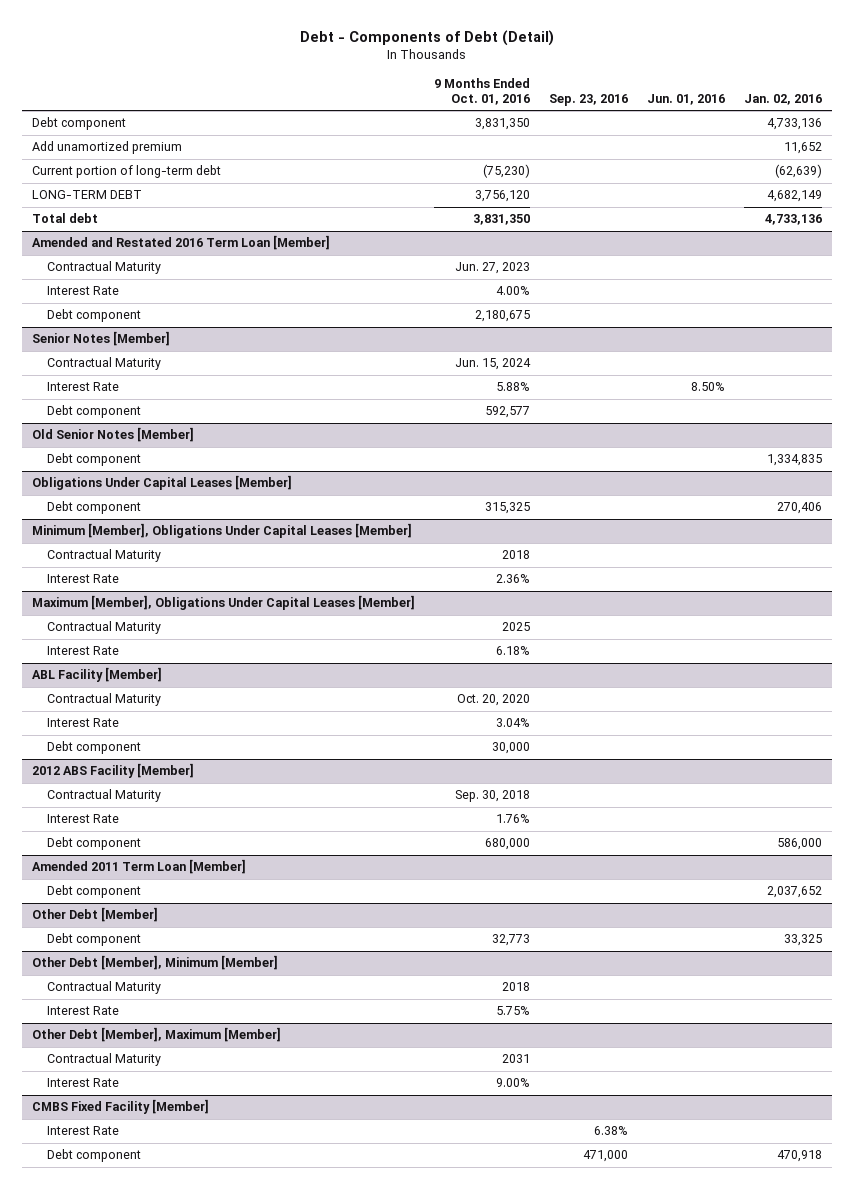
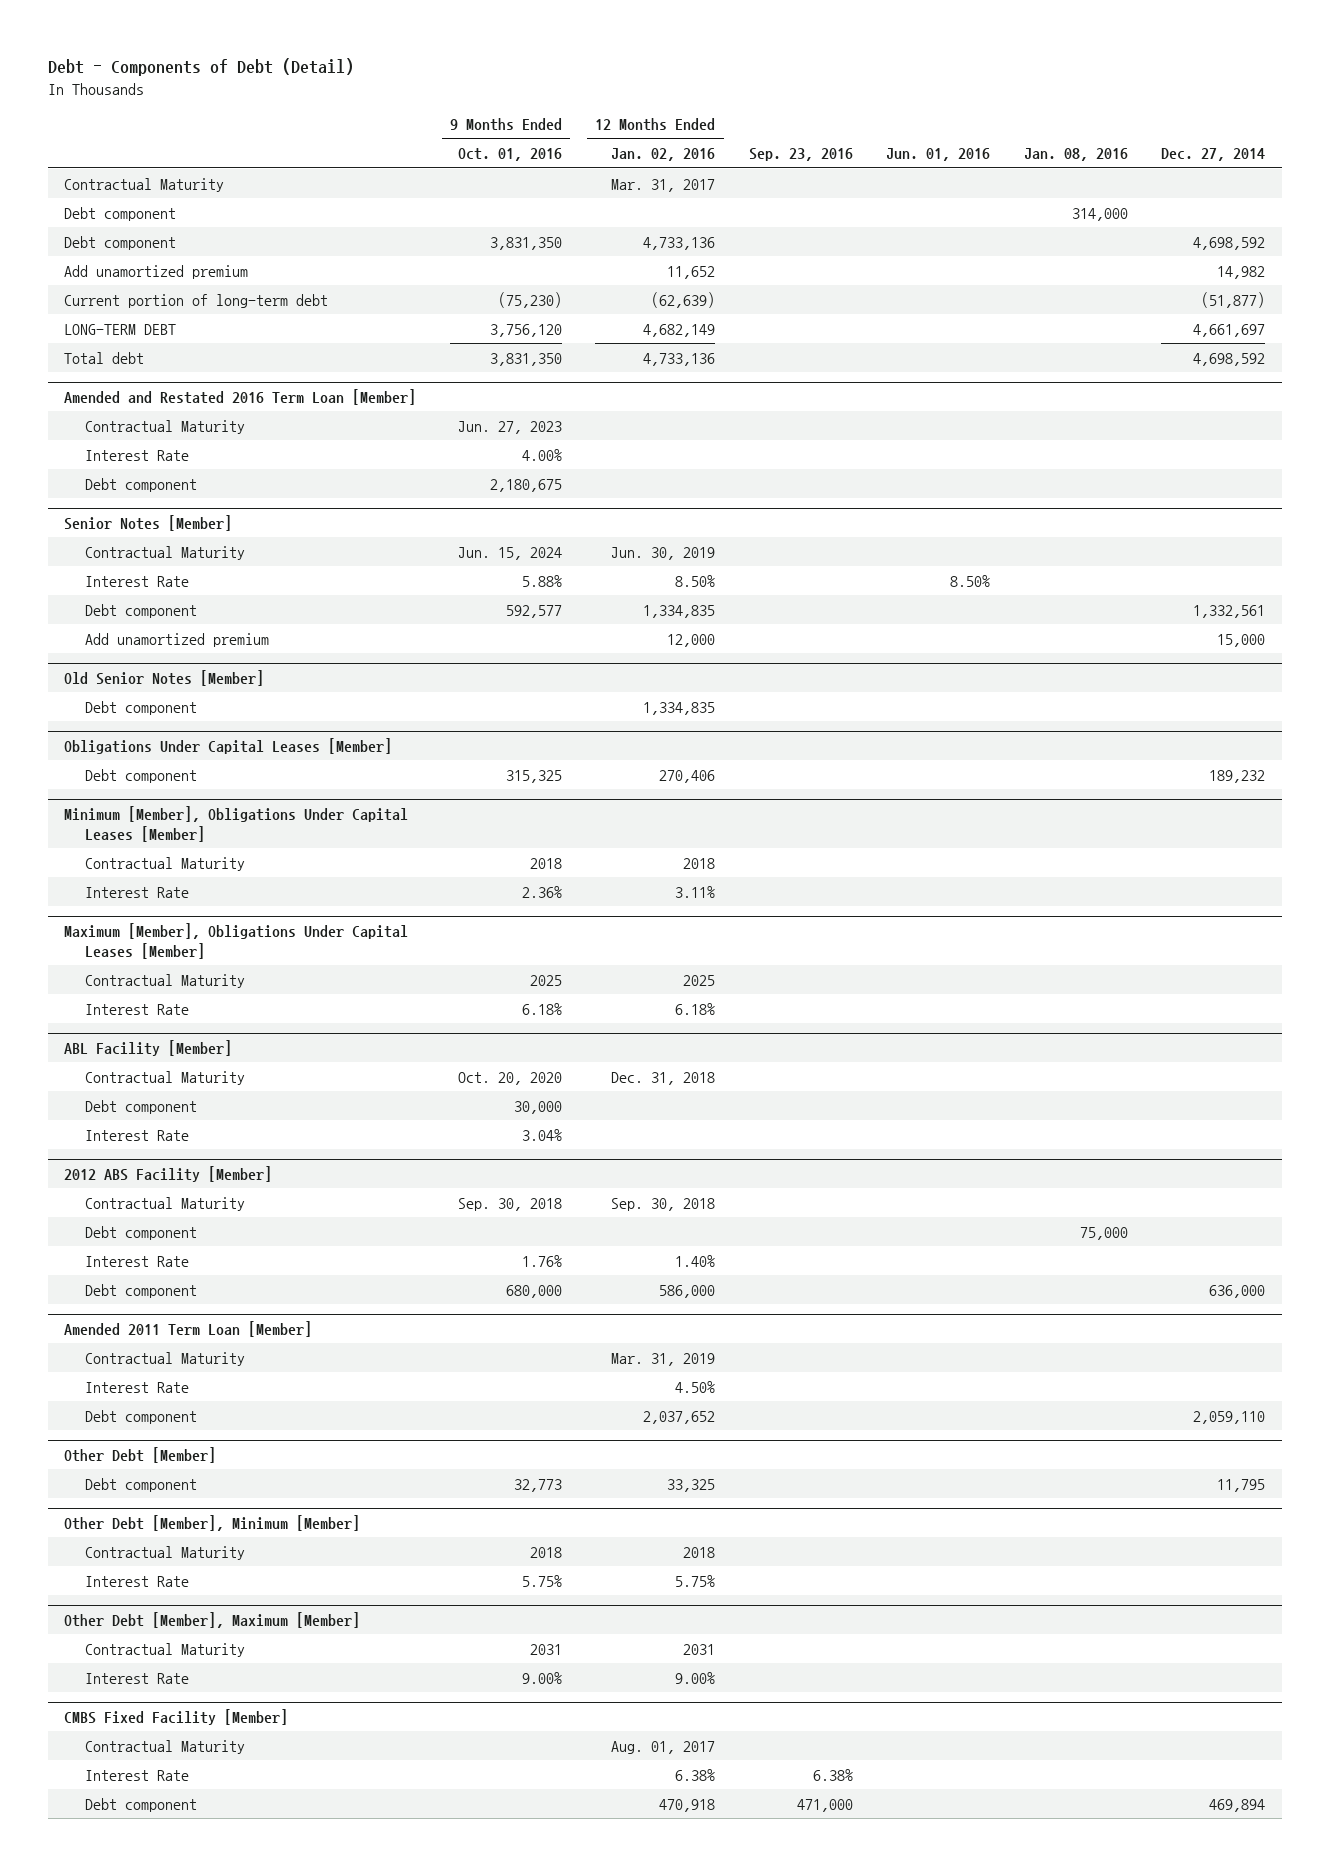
- | 9 Months Ended Oct. 01, 2016 | Sep. 23, 2016 | Jun. 01, 2016 | Jan. 02, 2016
+ | 9 Months Ended Oct. 01, 2016 | 12 Months Ended Jan. 02, 2016 | Sep. 23, 2016 | Jun. 01, 2016 | Jan. 08, 2016 | Dec. 27, 2014
+ Contractual Maturity | | Mar. 31, 2017 | | | |
+ Debt component | | | | | 314,000 |
@ Senior Notes [Member]
+ Add unamortized premium | | 12,000 | | | | 15,000
@ ABL Facility [Member]
moved down: Interest Rate | 3.04% | | | | |
@ 2012 ABS Facility [Member]
+ Debt component | | | | | 75,000 |
@ Amended 2011 Term Loan [Member]
+ Contractual Maturity | | Mar. 31, 2019 | | | |
+ Interest Rate | | 4.50% | | | |
@ CMBS Fixed Facility [Member]
+ Contractual Maturity | | Aug. 01, 2017 | | | |

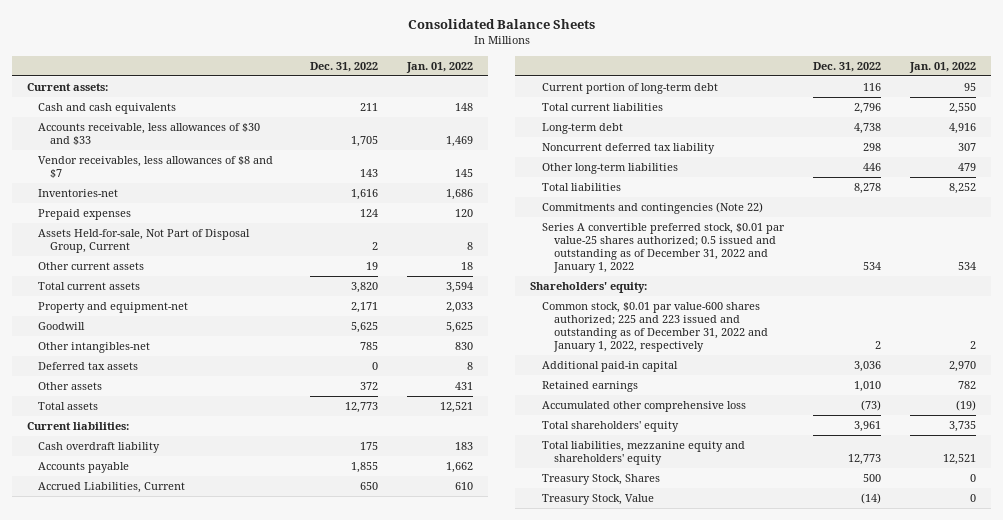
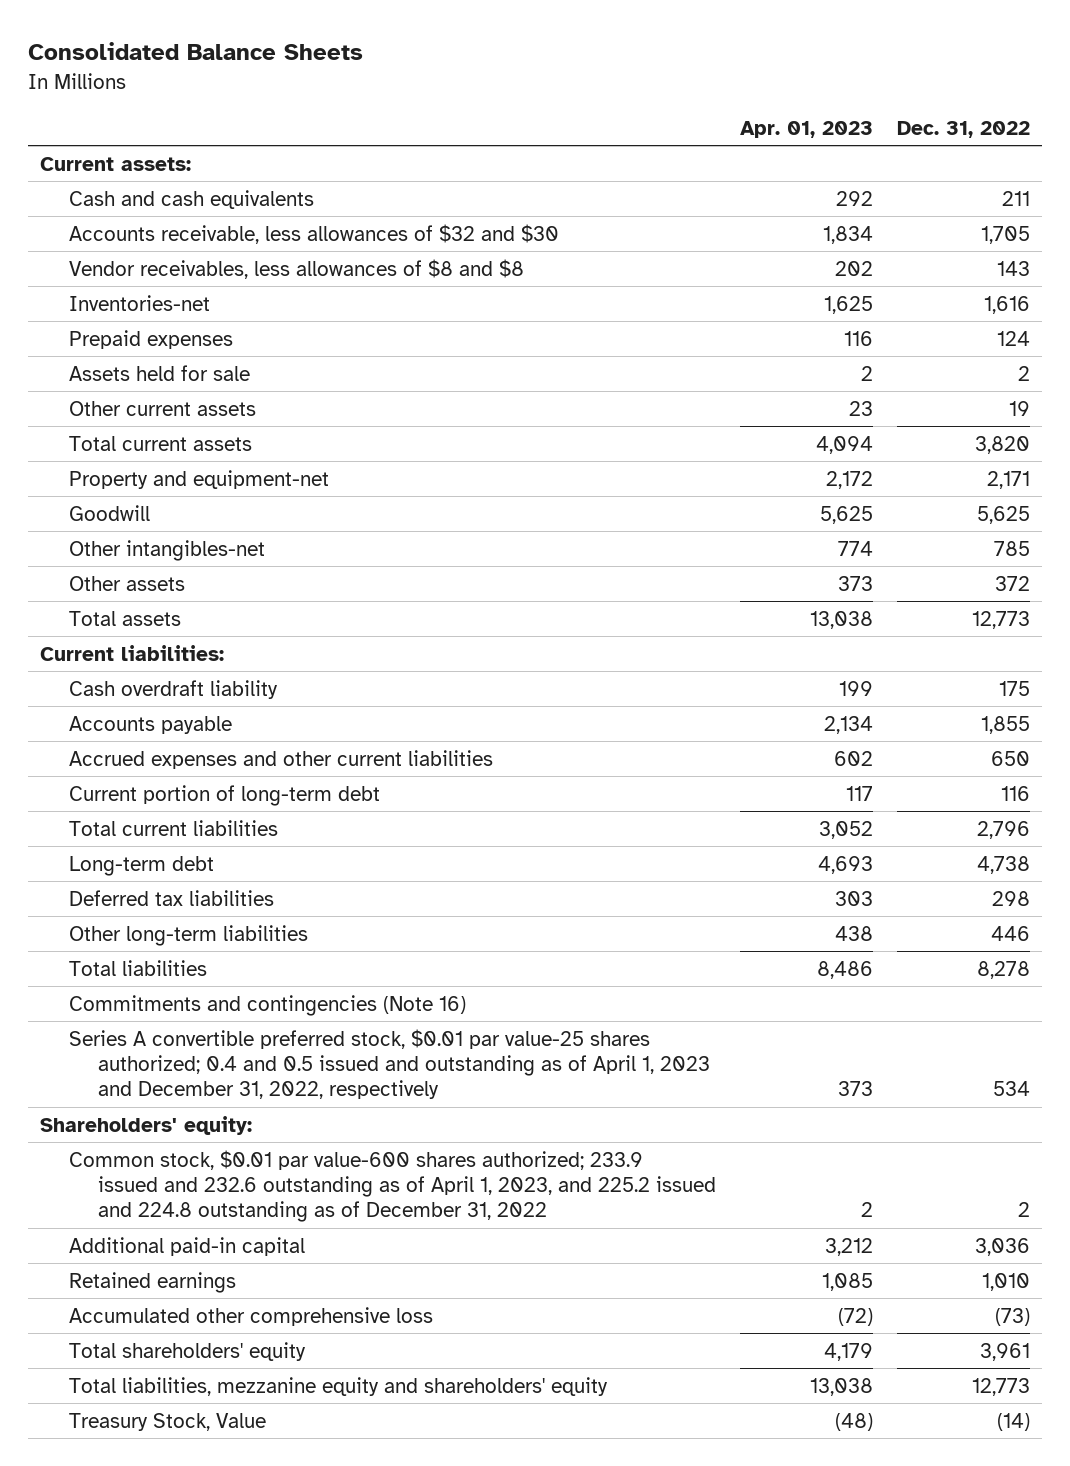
- | Dec. 31, 2022 | Jan. 01, 2022
+ | Apr. 01, 2023 | Dec. 31, 2022
- Accounts receivable, less allowances of $30 and $33 | 1,705 | 1,469
- Vendor receivables, less allowances of $8 and $7 | 143 | 145
+ Accounts receivable, less allowances of $32 and $30 | 1,834 | 1,705
+ Vendor receivables, less allowances of $8 and $8 | 202 | 143
- Assets Held-for-sale, Not Part of Disposal Group, Current | 2 | 8
+ Assets held for sale | 2 | 2
- Deferred tax assets | 0 | 8
- Accrued Liabilities, Current | 650 | 610
+ Accrued expenses and other current liabilities | 602 | 650
- Noncurrent deferred tax liability | 298 | 307
+ Deferred tax liabilities | 303 | 298
- Commitments and contingencies (Note 22)
- Series A convertible preferred stock, $0.01 par value-25 shares authorized; 0.5 issued and outstanding as of December 31, 2022 and January 1, 2022 | 534 | 534
+ Commitments and contingencies (Note 16)
+ Series A convertible preferred stock, $0.01 par value-25 shares authorized; 0.4 and 0.5 issued and outstanding as of April 1, 2023 and December 31, 2022, respectively | 373 | 534
- Common stock, $0.01 par value-600 shares authorized; 225 and 223 issued and outstanding as of December 31, 2022 and January 1, 2022, respectively | 2 | 2
+ Common stock, $0.01 par value-600 shares authorized; 233.9 issued and 232.6 outstanding as of April 1, 2023, and 225.2 issued and 224.8 outstanding as of December 31, 2022 | 2 | 2
- Treasury Stock, Shares | 500 | 0

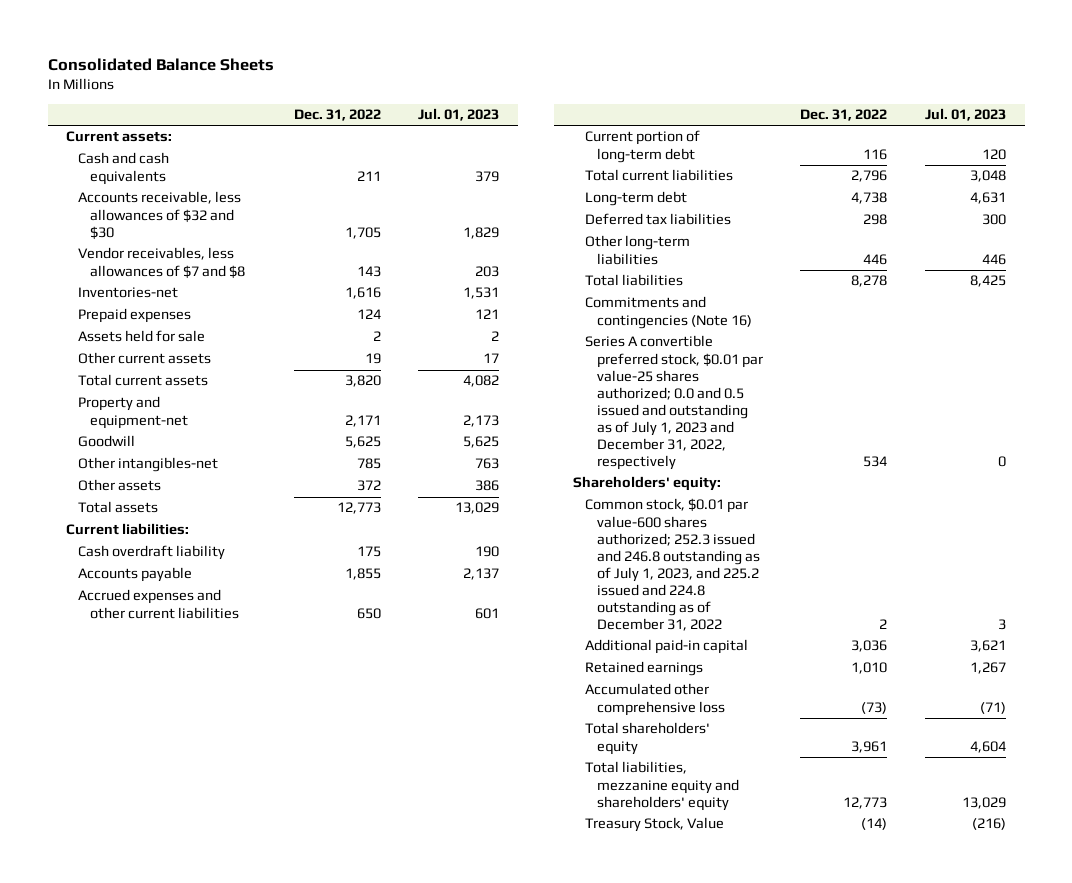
- | Apr. 01, 2023 | Dec. 31, 2022
+ | Dec. 31, 2022 | Jul. 01, 2023
- Vendor receivables, less allowances of $8 and $8 | 202 | 143
+ Vendor receivables, less allowances of $7 and $8 | 143 | 203
- Series A convertible preferred stock, $0.01 par value-25 shares authorized; 0.4 and 0.5 issued and outstanding as of April 1, 2023 and December 31, 2022, respectively | 373 | 534
+ Series A convertible preferred stock, $0.01 par value-25 shares authorized; 0.0 and 0.5 issued and outstanding as of July 1, 2023 and December 31, 2022, respectively | 534 | 0
- Common stock, $0.01 par value-600 shares authorized; 233.9 issued and 232.6 outstanding as of April 1, 2023, and 225.2 issued and 224.8 outstanding as of December 31, 2022 | 2 | 2
+ Common stock, $0.01 par value-600 shares authorized; 252.3 issued and 246.8 outstanding as of July 1, 2023, and 225.2 issued and 224.8 outstanding as of December 31, 2022 | 2 | 3

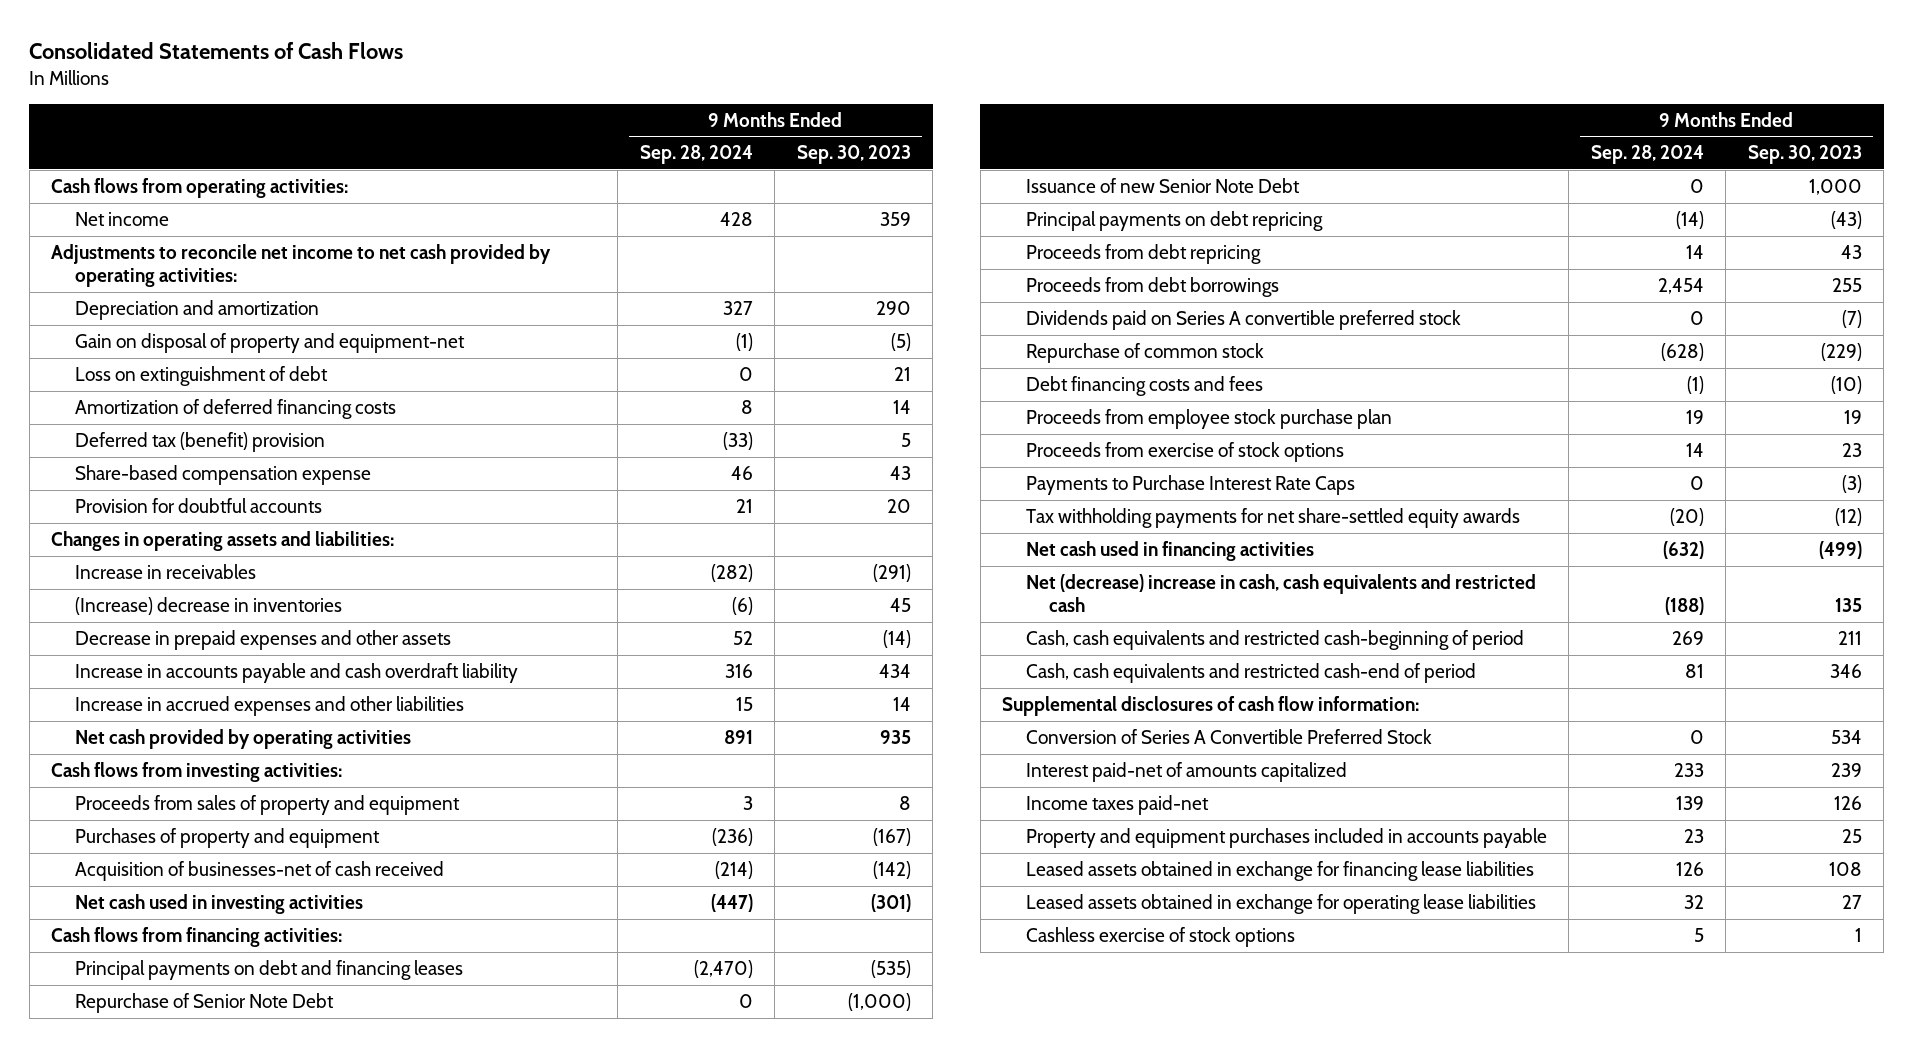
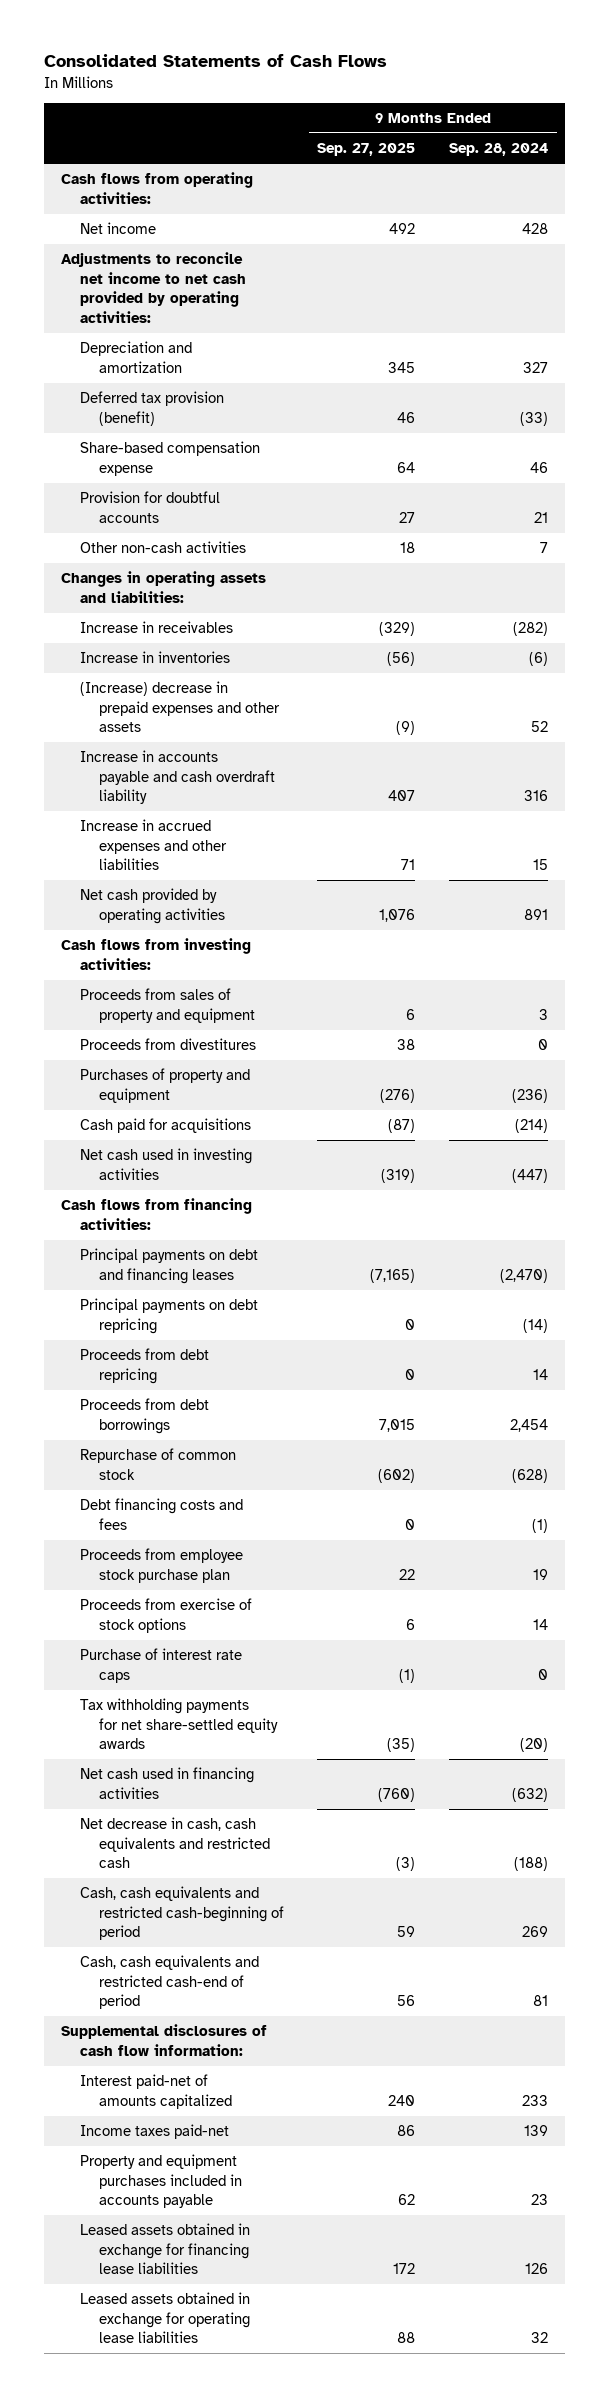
- | 9 Months Ended Sep. 28, 2024 | 9 Months Ended Sep. 30, 2023
+ | 9 Months Ended Sep. 27, 2025 | 9 Months Ended Sep. 28, 2024
- Gain on disposal of property and equipment-net | (1) | (5)
- Loss on extinguishment of debt | 0 | 21
- Amortization of deferred financing costs | 8 | 14
- Deferred tax (benefit) provision | (33) | 5
+ Deferred tax provision (benefit) | 46 | (33)
+ Other non-cash activities | 18 | 7
- (Increase) decrease in inventories | (6) | 45
- Decrease in prepaid expenses and other assets | 52 | (14)
+ Increase in inventories | (56) | (6)
+ (Increase) decrease in prepaid expenses and other assets | (9) | 52
+ Proceeds from divestitures | 38 | 0
- Acquisition of businesses-net of cash received | (214) | (142)
+ Cash paid for acquisitions | (87) | (214)
- Repurchase of Senior Note Debt | 0 | (1,000)
- Issuance of new Senior Note Debt | 0 | 1,000
- Dividends paid on Series A convertible preferred stock | 0 | (7)
- Payments to Purchase Interest Rate Caps | 0 | (3)
+ Purchase of interest rate caps | (1) | 0
- Net (decrease) increase in cash, cash equivalents and restricted cash | (188) | 135
+ Net decrease in cash, cash equivalents and restricted cash | (3) | (188)
- Conversion of Series A Convertible Preferred Stock | 0 | 534
- Cashless exercise of stock options | 5 | 1

